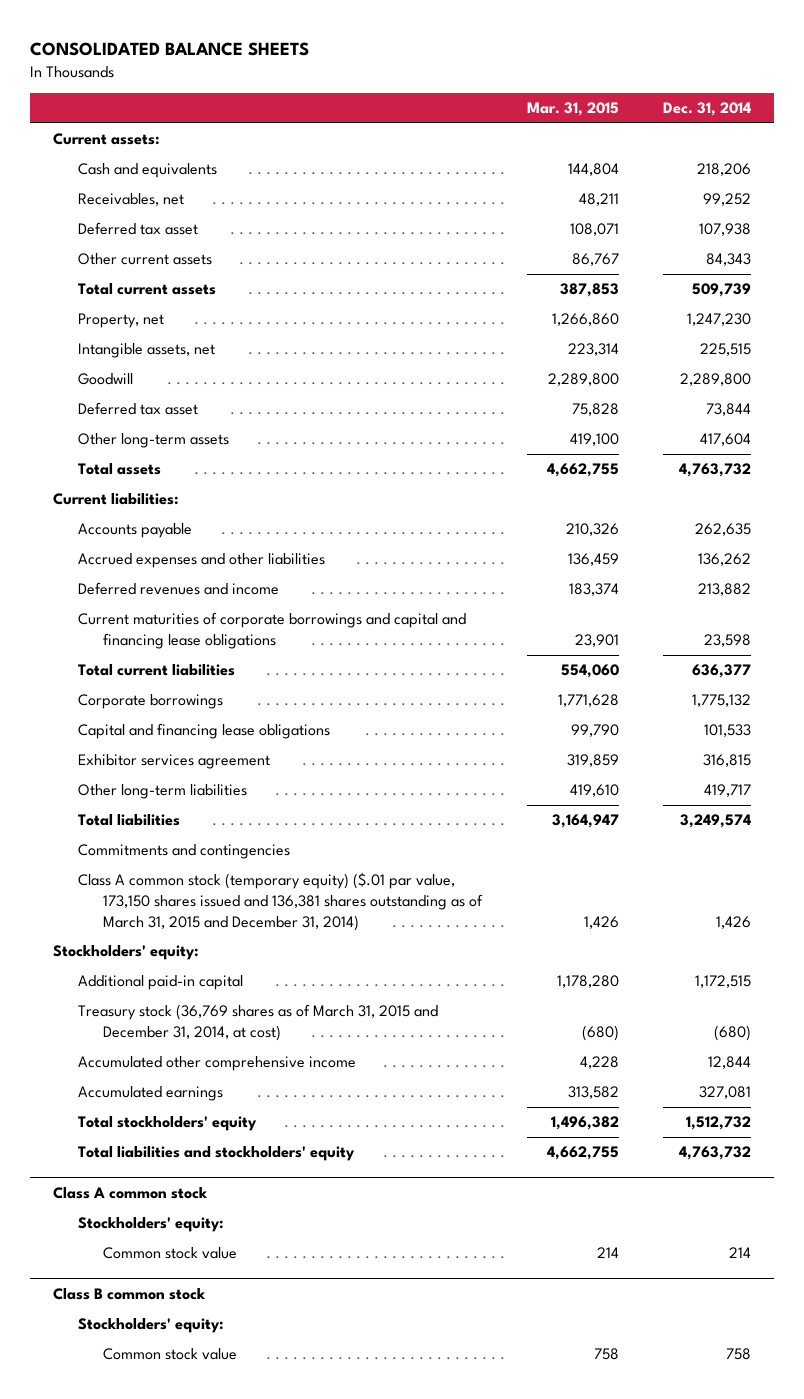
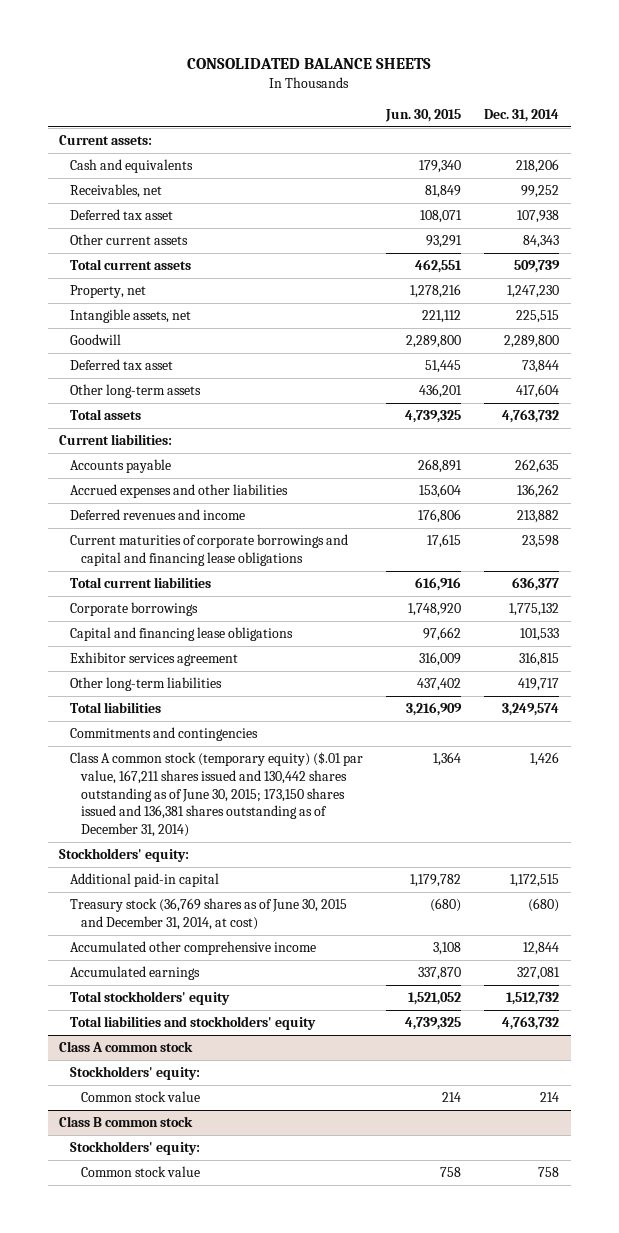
- | Mar. 31, 2015 | Dec. 31, 2014
+ | Jun. 30, 2015 | Dec. 31, 2014
- Class A common stock (temporary equity) ($.01 par value, 173,150 shares issued and 136,381 shares outstanding as of March 31, 2015 and December 31, 2014) | 1,426 | 1,426
+ Class A common stock (temporary equity) ($.01 par value, 167,211 shares issued and 130,442 shares outstanding as of June 30, 2015; 173,150 shares issued and 136,381 shares outstanding as of December 31, 2014) | 1,364 | 1,426
- Treasury stock (36,769 shares as of March 31, 2015 and December 31, 2014, at cost) | (680) | (680)
+ Treasury stock (36,769 shares as of June 30, 2015 and December 31, 2014, at cost) | (680) | (680)

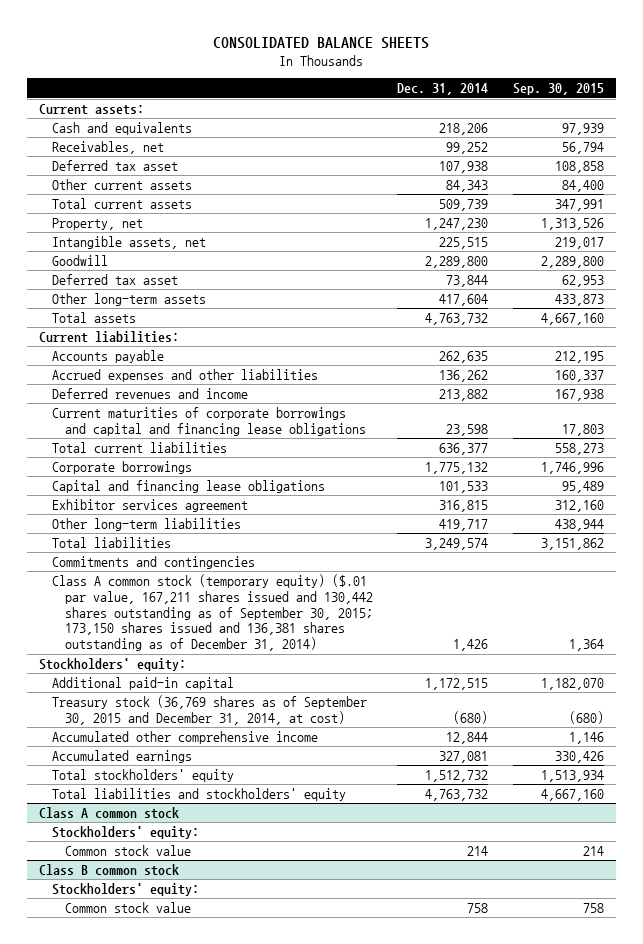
- | Jun. 30, 2015 | Dec. 31, 2014
+ | Dec. 31, 2014 | Sep. 30, 2015
- Class A common stock (temporary equity) ($.01 par value, 167,211 shares issued and 130,442 shares outstanding as of June 30, 2015; 173,150 shares issued and 136,381 shares outstanding as of December 31, 2014) | 1,364 | 1,426
+ Class A common stock (temporary equity) ($.01 par value, 167,211 shares issued and 130,442 shares outstanding as of September 30, 2015; 173,150 shares issued and 136,381 shares outstanding as of December 31, 2014) | 1,426 | 1,364
- Treasury stock (36,769 shares as of June 30, 2015 and December 31, 2014, at cost) | (680) | (680)
+ Treasury stock (36,769 shares as of September 30, 2015 and December 31, 2014, at cost) | (680) | (680)

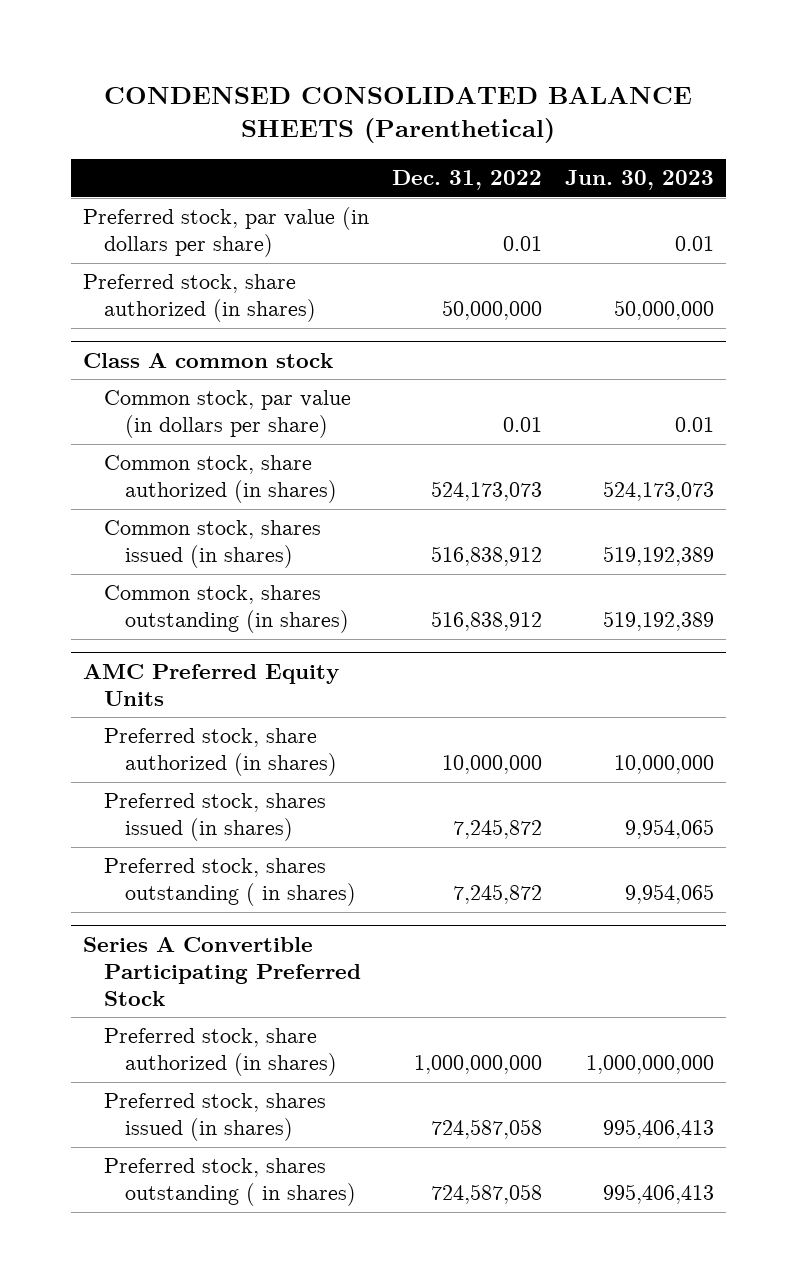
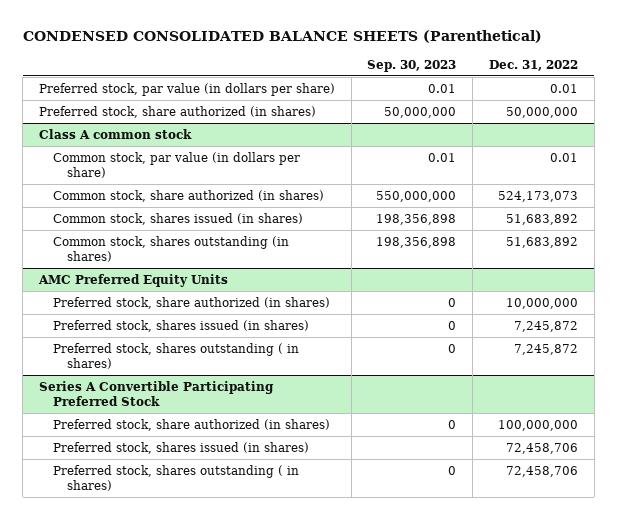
- | Dec. 31, 2022 | Jun. 30, 2023
+ | Sep. 30, 2023 | Dec. 31, 2022
@ Class A common stock
- Common stock, shares issued (in shares) | 516,838,912 | 519,192,389
- Common stock, shares outstanding (in shares) | 516,838,912 | 519,192,389
+ Common stock, shares issued (in shares) | 198,356,898 | 51,683,892
+ Common stock, shares outstanding (in shares) | 198,356,898 | 51,683,892
@ Series A Convertible Participating Preferred Stock
- Preferred stock, share authorized (in shares) | 1,000,000,000 | 1,000,000,000
- Preferred stock, shares issued (in shares) | 724,587,058 | 995,406,413
- Preferred stock, shares outstanding ( in shares) | 724,587,058 | 995,406,413
+ Preferred stock, share authorized (in shares) | 0 | 100,000,000
+ Preferred stock, shares issued (in shares) | | 72,458,706
+ Preferred stock, shares outstanding ( in shares) | 0 | 72,458,706

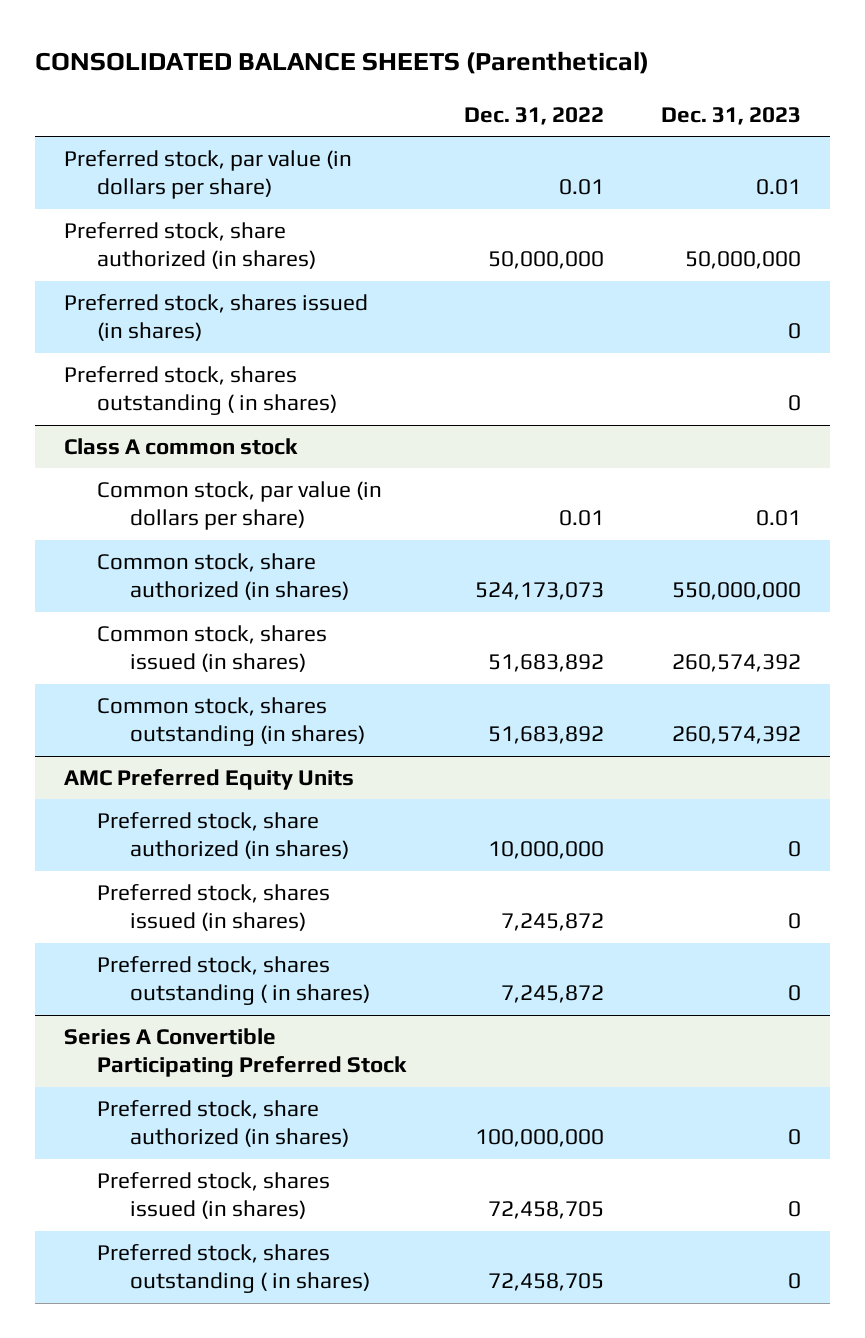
- CONDENSED CONSOLIDATED BALANCE SHEETS (Parenthetical)
+ CONSOLIDATED BALANCE SHEETS (Parenthetical)
- | Sep. 30, 2023 | Dec. 31, 2022
+ | Dec. 31, 2022 | Dec. 31, 2023
+ Preferred stock, shares issued (in shares) | | 0
+ Preferred stock, shares outstanding ( in shares) | | 0
@ Series A Convertible Participating Preferred Stock
- Preferred stock, shares issued (in shares) | | 72,458,706
- Preferred stock, shares outstanding ( in shares) | 0 | 72,458,706
+ Preferred stock, shares issued (in shares) | 72,458,705 | 0
+ Preferred stock, shares outstanding ( in shares) | 72,458,705 | 0

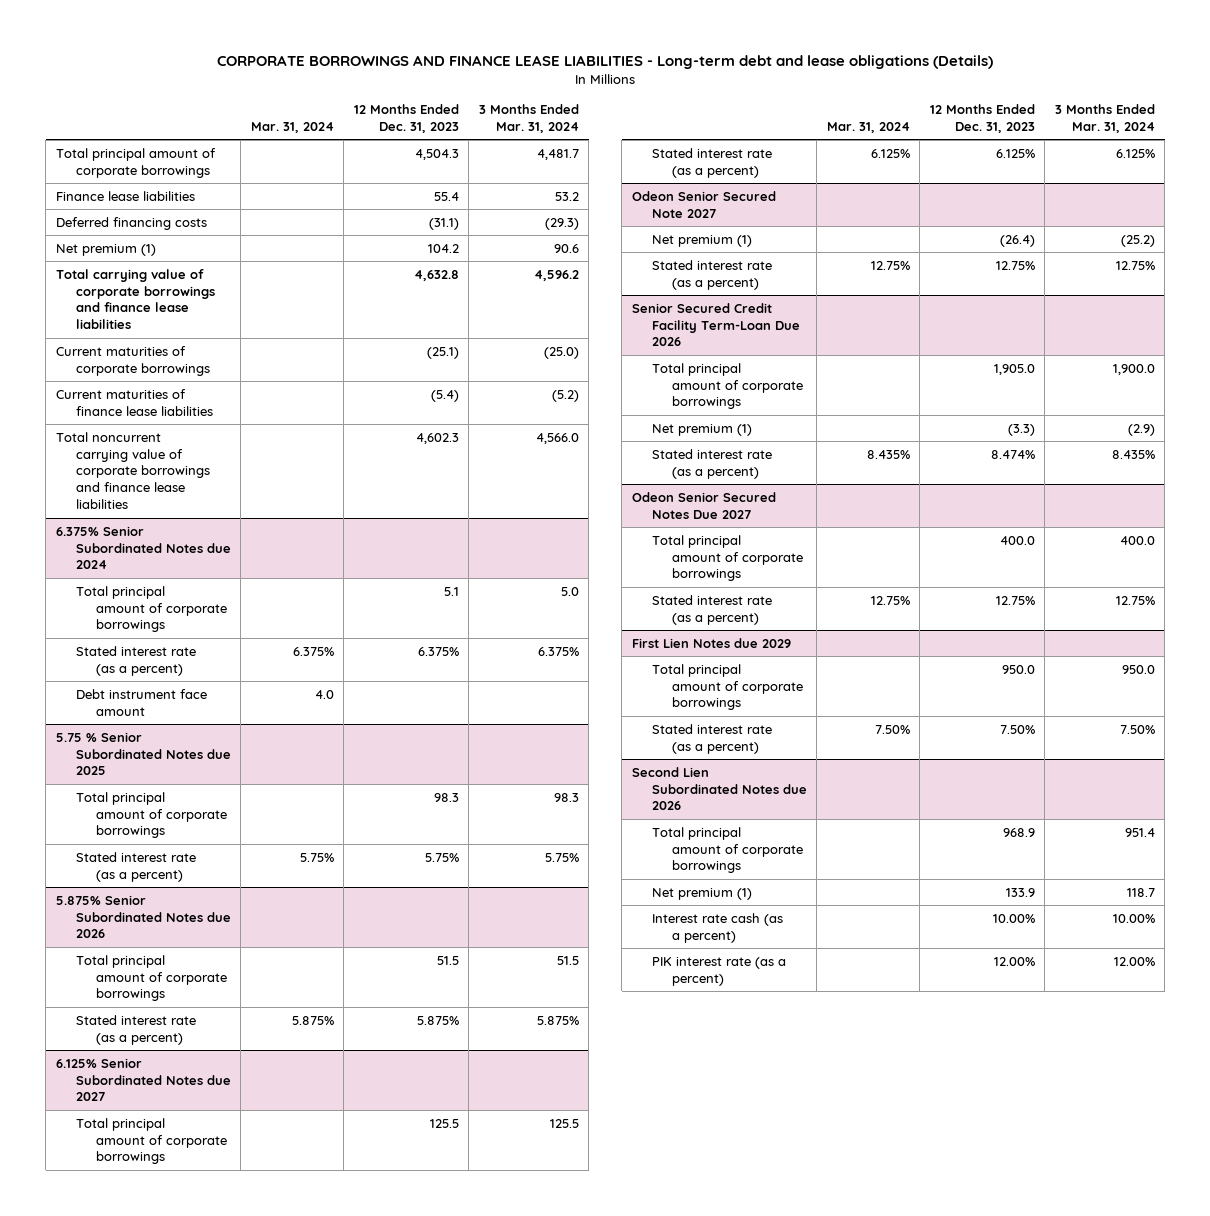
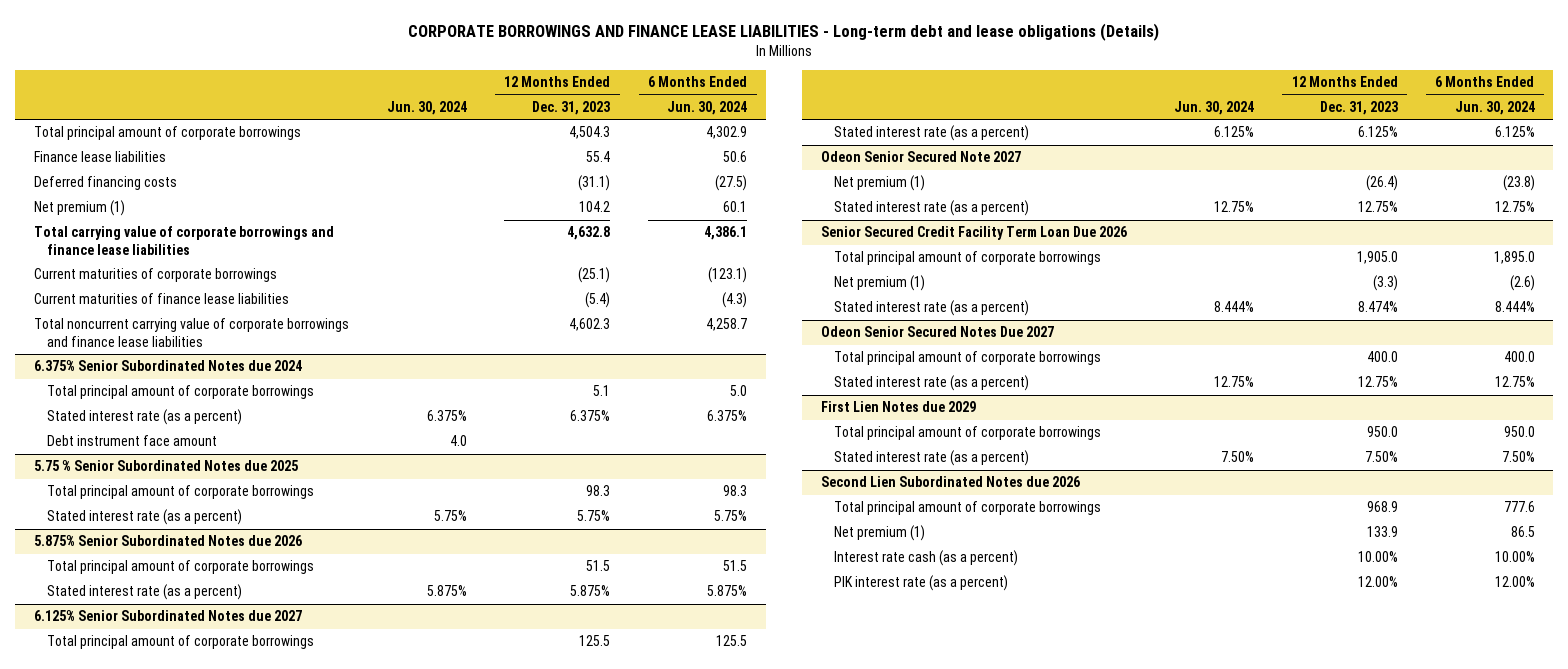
- | Mar. 31, 2024 | 12 Months Ended Dec. 31, 2023 | 3 Months Ended Mar. 31, 2024
+ | Jun. 30, 2024 | 12 Months Ended Dec. 31, 2023 | 6 Months Ended Jun. 30, 2024
- Senior Secured Credit Facility Term-Loan Due 2026
+ Senior Secured Credit Facility Term Loan Due 2026

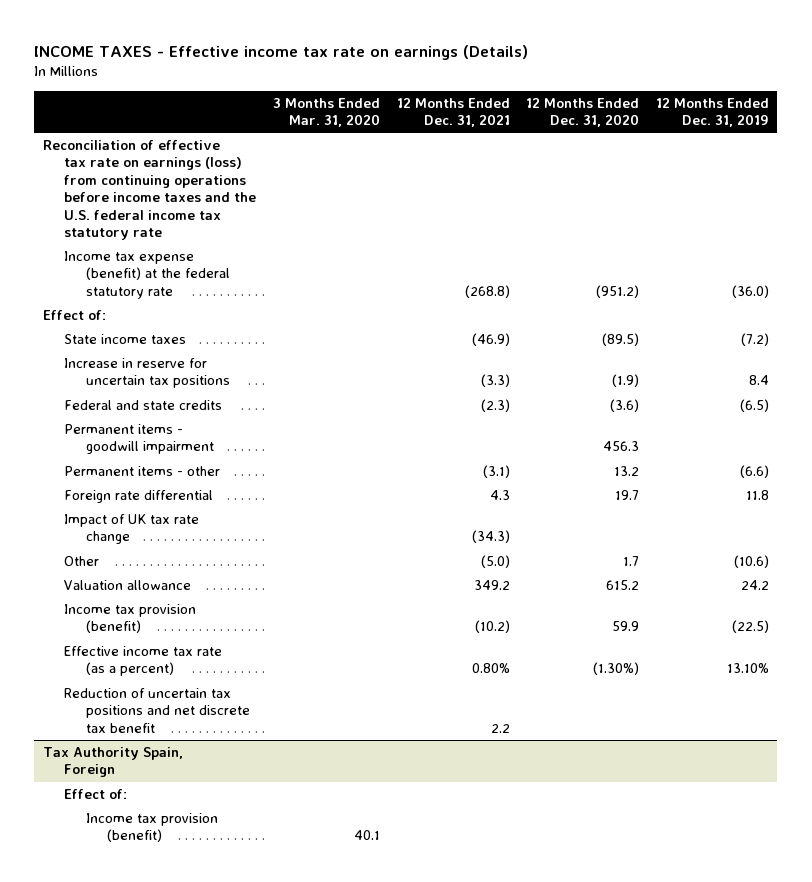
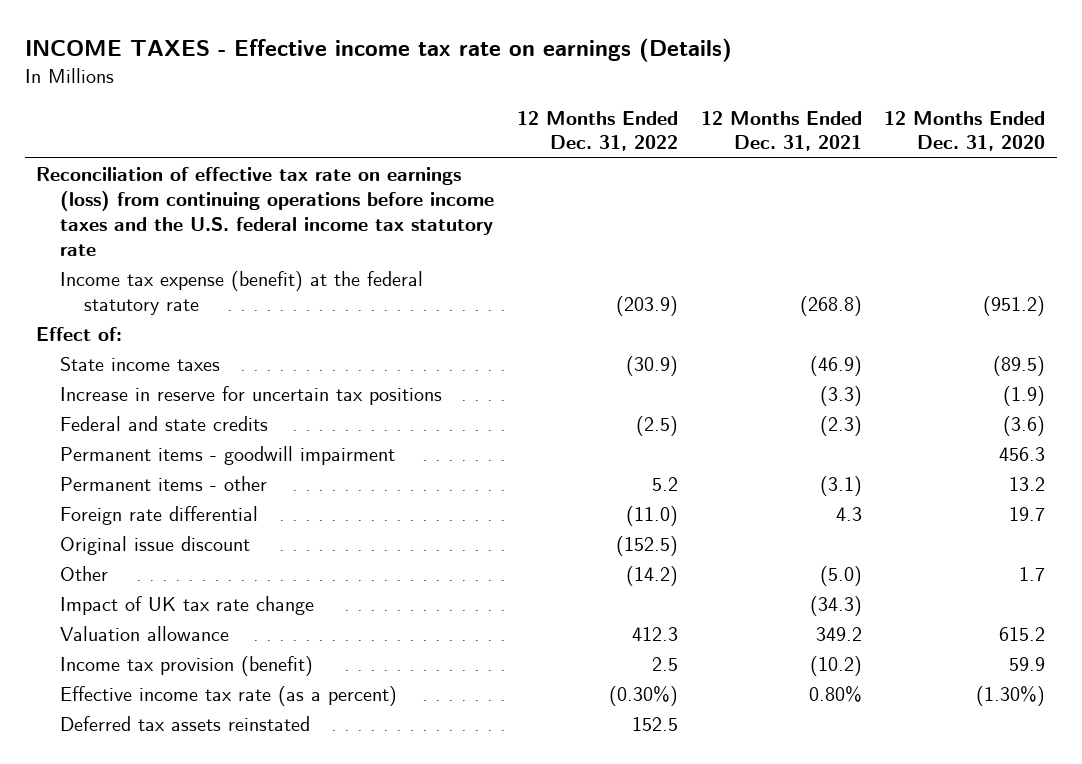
- | 3 Months Ended Mar. 31, 2020 | 12 Months Ended Dec. 31, 2021 | 12 Months Ended Dec. 31, 2020 | 12 Months Ended Dec. 31, 2019
+ | 12 Months Ended Dec. 31, 2022 | 12 Months Ended Dec. 31, 2021 | 12 Months Ended Dec. 31, 2020
+ Original issue discount | (152.5) | |
moved down: Impact of UK tax rate change | | (34.3) |
- Reduction of uncertain tax positions and net discrete tax benefit | | 2.2 | |
- Tax Authority Spain, Foreign
- Effect of:
- Income tax provision (benefit) | 40.1 | | |
+ Deferred tax assets reinstated | 152.5 | |

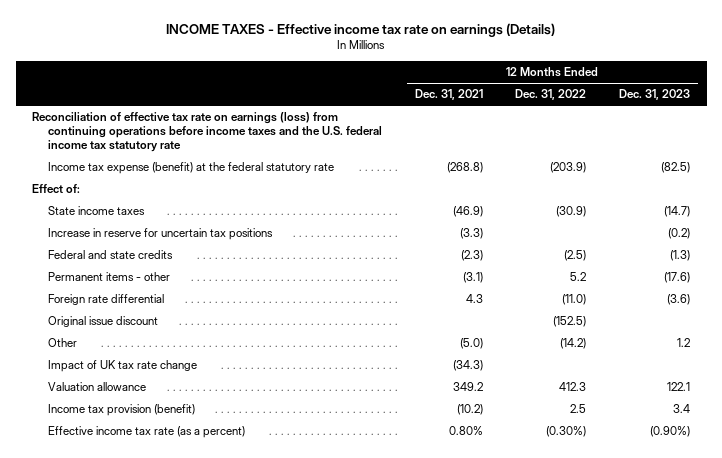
- | 12 Months Ended Dec. 31, 2022 | 12 Months Ended Dec. 31, 2021 | 12 Months Ended Dec. 31, 2020
+ | 12 Months Ended Dec. 31, 2021 | 12 Months Ended Dec. 31, 2022 | 12 Months Ended Dec. 31, 2023
- Permanent items - goodwill impairment | | | 456.3
- Deferred tax assets reinstated | 152.5 | |

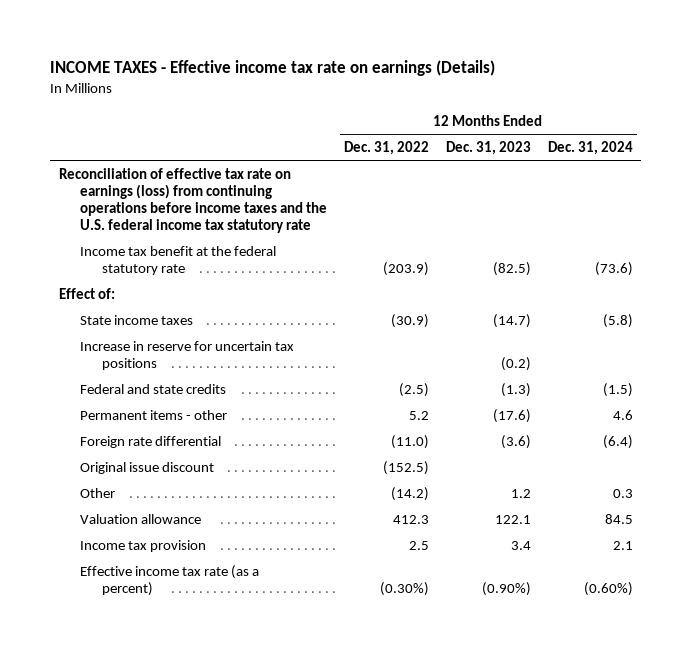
- | 12 Months Ended Dec. 31, 2021 | 12 Months Ended Dec. 31, 2022 | 12 Months Ended Dec. 31, 2023
+ | 12 Months Ended Dec. 31, 2022 | 12 Months Ended Dec. 31, 2023 | 12 Months Ended Dec. 31, 2024
- Income tax expense (benefit) at the federal statutory rate | (268.8) | (203.9) | (82.5)
+ Income tax benefit at the federal statutory rate | (203.9) | (82.5) | (73.6)
- Impact of UK tax rate change | (34.3) | |
- Income tax provision (benefit) | (10.2) | 2.5 | 3.4
+ Income tax provision | 2.5 | 3.4 | 2.1

